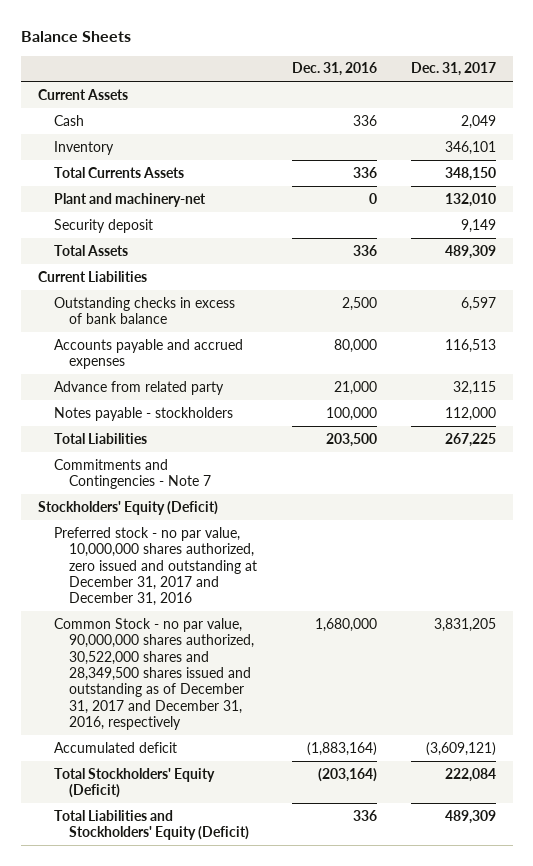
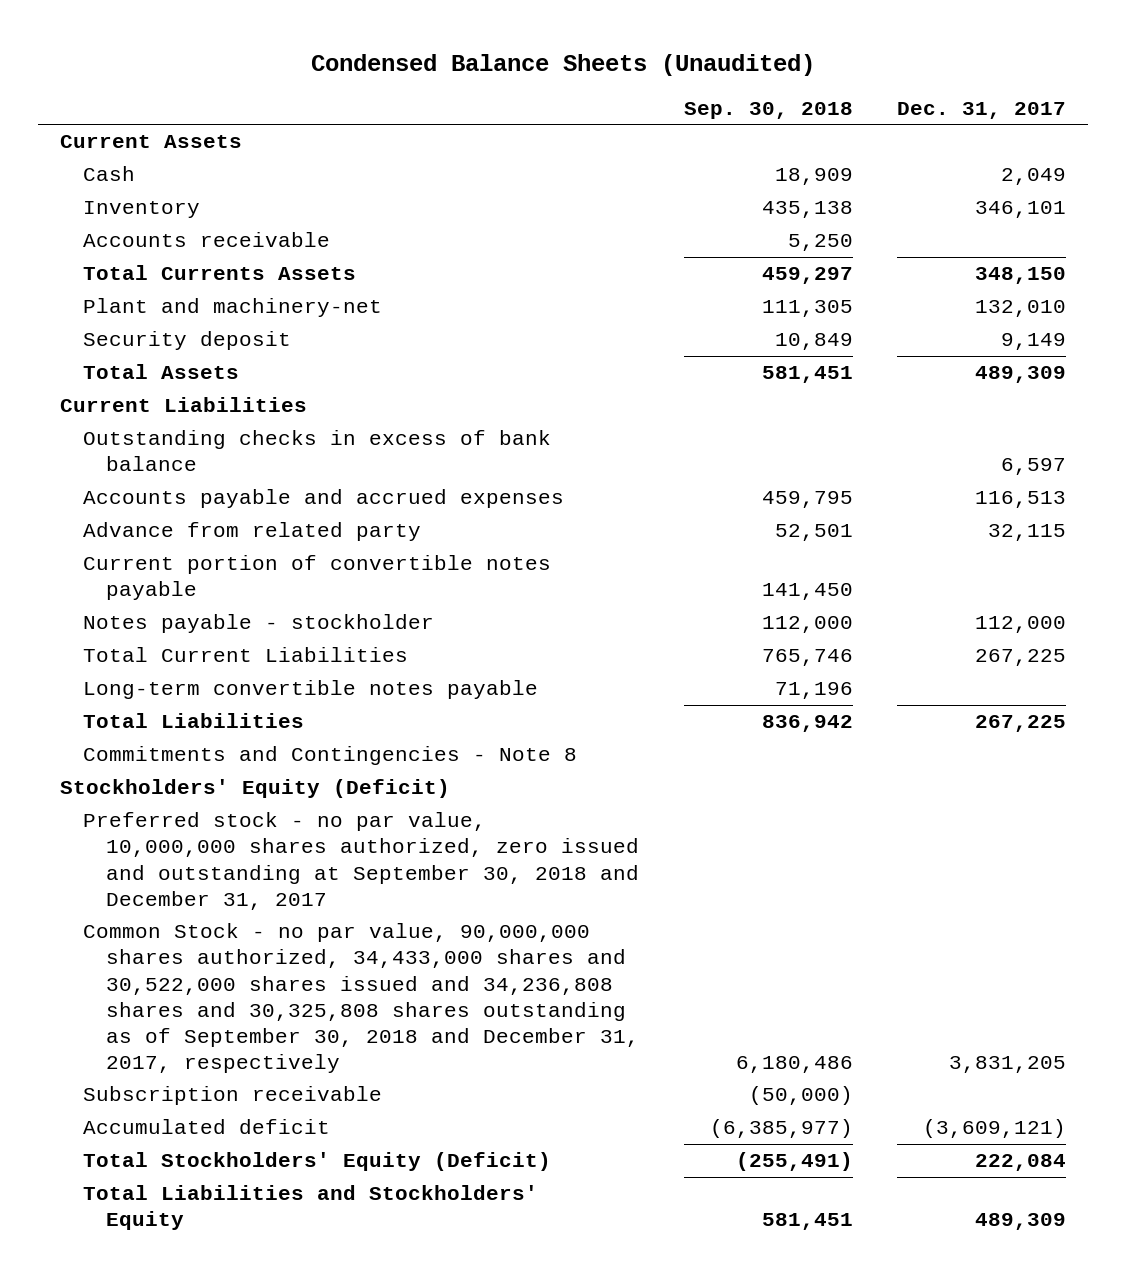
- Balance Sheets
+ Condensed Balance Sheets (Unaudited)
- | Dec. 31, 2016 | Dec. 31, 2017
+ | Sep. 30, 2018 | Dec. 31, 2017
+ Accounts receivable | 5,250 |
- Notes payable - stockholders | 100,000 | 112,000
+ Current portion of convertible notes payable | 141,450 |
+ Notes payable - stockholder | 112,000 | 112,000
+ Total Current Liabilities | 765,746 | 267,225
+ Long-term convertible notes payable | 71,196 |
- Commitments and Contingencies - Note 7
+ Commitments and Contingencies - Note 8
- Preferred stock - no par value, 10,000,000 shares authorized, zero issued and outstanding at December 31, 2017 and December 31, 2016
- Common Stock - no par value, 90,000,000 shares authorized, 30,522,000 shares and 28,349,500 shares issued and outstanding as of December 31, 2017 and December 31, 2016, respectively | 1,680,000 | 3,831,205
+ Preferred stock - no par value, 10,000,000 shares authorized, zero issued and outstanding at September 30, 2018 and December 31, 2017
+ Common Stock - no par value, 90,000,000 shares authorized, 34,433,000 shares and 30,522,000 shares issued and 34,236,808 shares and 30,325,808 shares outstanding as of September 30, 2018 and December 31, 2017, respectively | 6,180,486 | 3,831,205
+ Subscription receivable | (50,000) |
- Total Liabilities and Stockholders' Equity (Deficit) | 336 | 489,309
+ Total Liabilities and Stockholders' Equity | 581,451 | 489,309

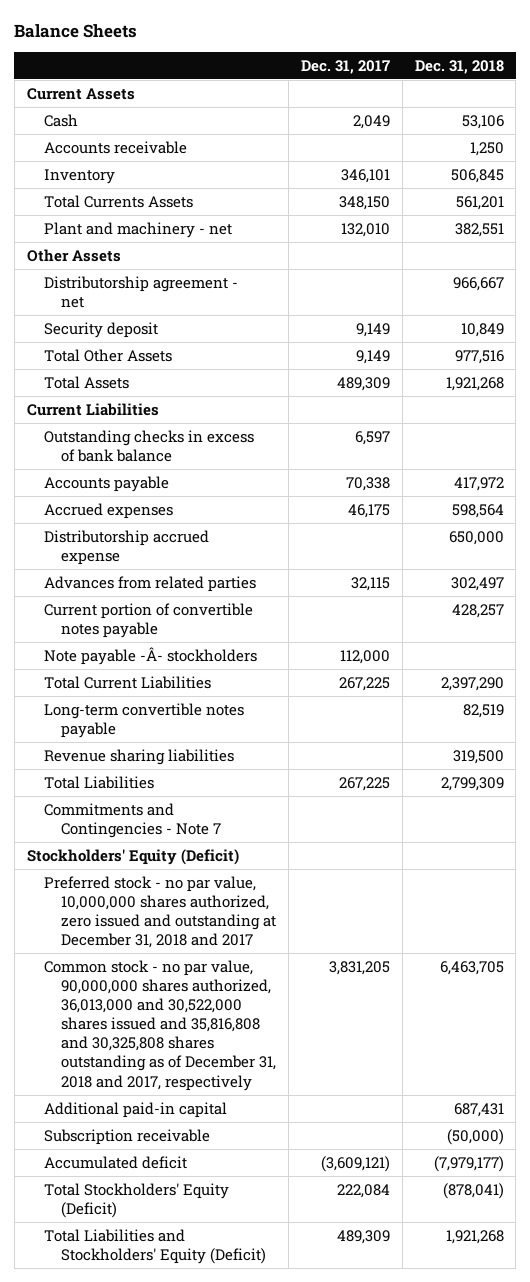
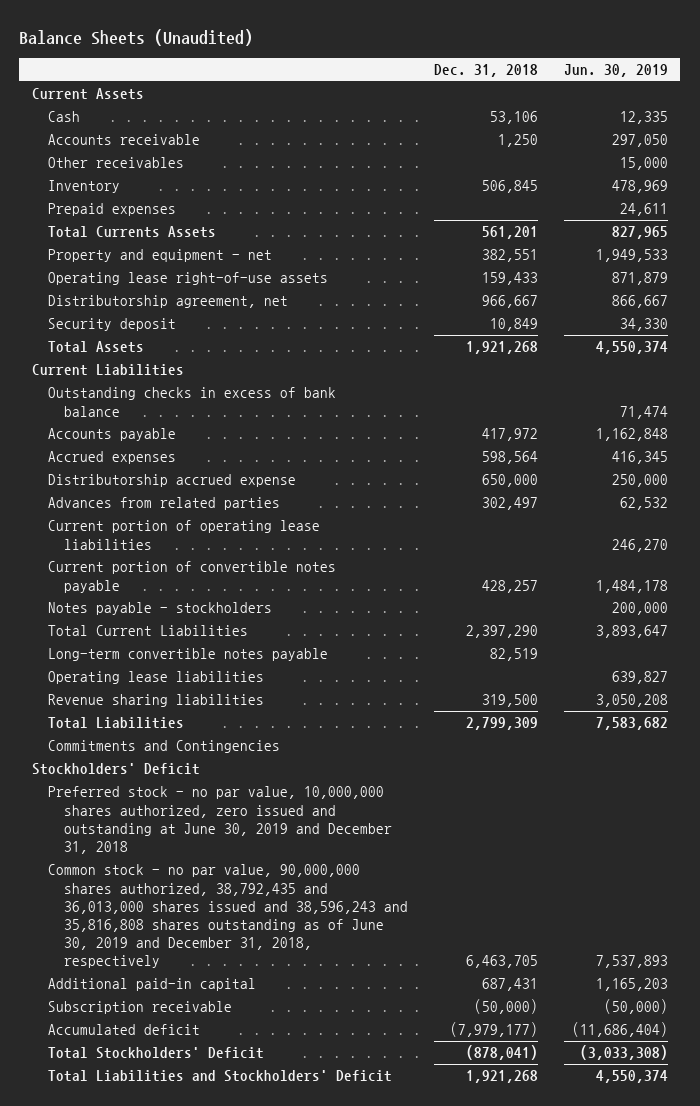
- Balance Sheets
+ Balance Sheets (Unaudited)
- | Dec. 31, 2017 | Dec. 31, 2018
+ | Dec. 31, 2018 | Jun. 30, 2019
+ Other receivables | | 15,000
+ Prepaid expenses | | 24,611
- Plant and machinery - net | 132,010 | 382,551
- Other Assets
- Distributorship agreement - net | | 966,667
+ Property and equipment - net | 382,551 | 1,949,533
+ Operating lease right-of-use assets | 159,433 | 871,879
+ Distributorship agreement, net | 966,667 | 866,667
- Total Other Assets | 9,149 | 977,516
+ Current portion of operating lease liabilities | | 246,270
- Note payable -Â- stockholders | 112,000 |
+ Notes payable - stockholders | | 200,000
+ Operating lease liabilities | | 639,827
- Commitments and Contingencies - Note 7
- Stockholders' Equity (Deficit)
- Preferred stock - no par value, 10,000,000 shares authorized, zero issued and outstanding at December 31, 2018 and 2017
- Common stock - no par value, 90,000,000 shares authorized, 36,013,000 and 30,522,000 shares issued and 35,816,808 and 30,325,808 shares outstanding as of December 31, 2018 and 2017, respectively | 3,831,205 | 6,463,705
+ Commitments and Contingencies
+ Stockholders' Deficit
+ Preferred stock - no par value, 10,000,000 shares authorized, zero issued and outstanding at June 30, 2019 and December 31, 2018
+ Common stock - no par value, 90,000,000 shares authorized, 38,792,435 and 36,013,000 shares issued and 38,596,243 and 35,816,808 shares outstanding as of June 30, 2019 and December 31, 2018, respectively | 6,463,705 | 7,537,893
- Total Stockholders' Equity (Deficit) | 222,084 | (878,041)
- Total Liabilities and Stockholders' Equity (Deficit) | 489,309 | 1,921,268
+ Total Stockholders' Deficit | (878,041) | (3,033,308)
+ Total Liabilities and Stockholders' Deficit | 1,921,268 | 4,550,374

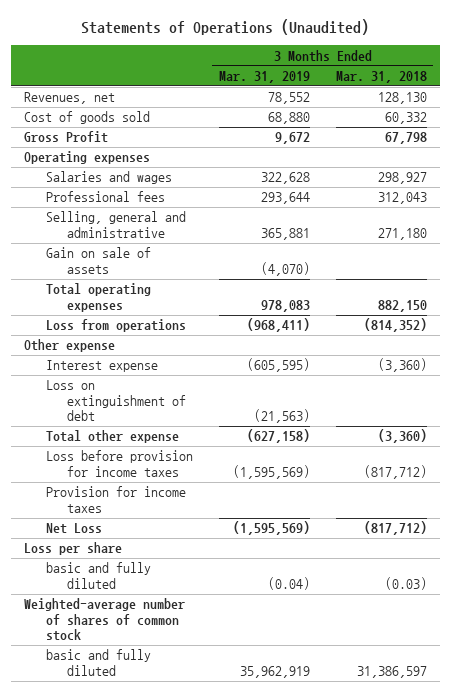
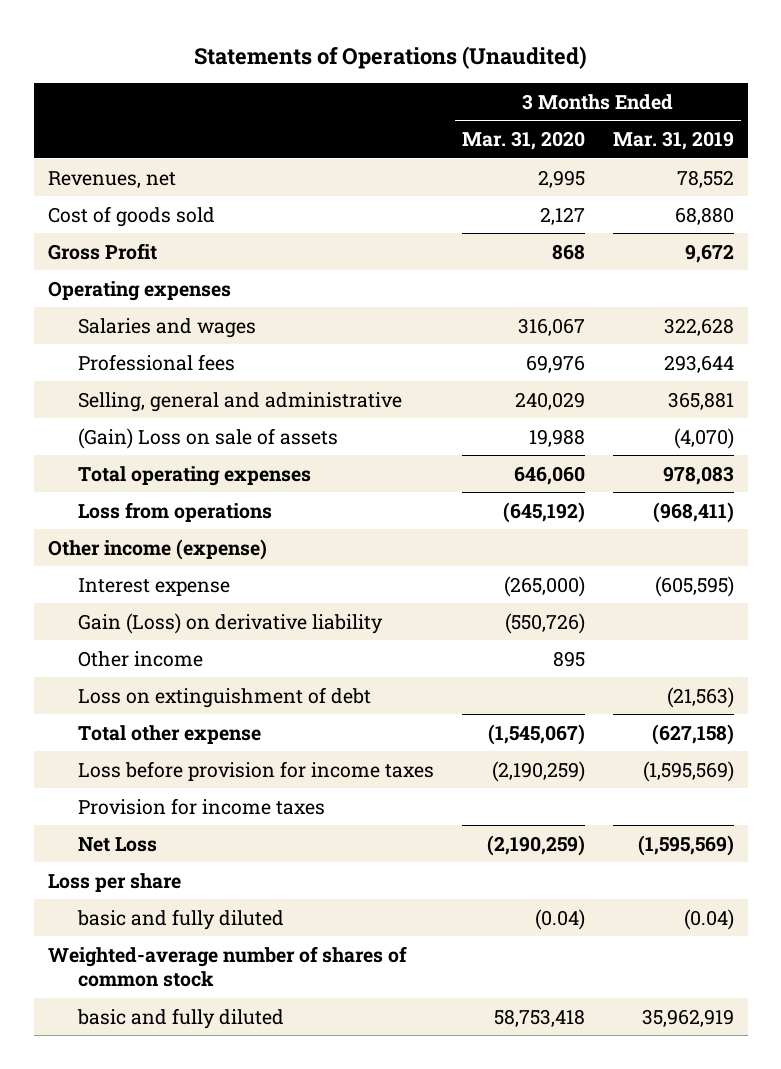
- | 3 Months Ended Mar. 31, 2019 | 3 Months Ended Mar. 31, 2018
+ | 3 Months Ended Mar. 31, 2020 | 3 Months Ended Mar. 31, 2019
- Gain on sale of assets | (4,070) |
+ (Gain) Loss on sale of assets | 19,988 | (4,070)
- Other expense
+ Other income (expense)
+ Gain (Loss) on derivative liability | (550,726) |
+ Other income | 895 |

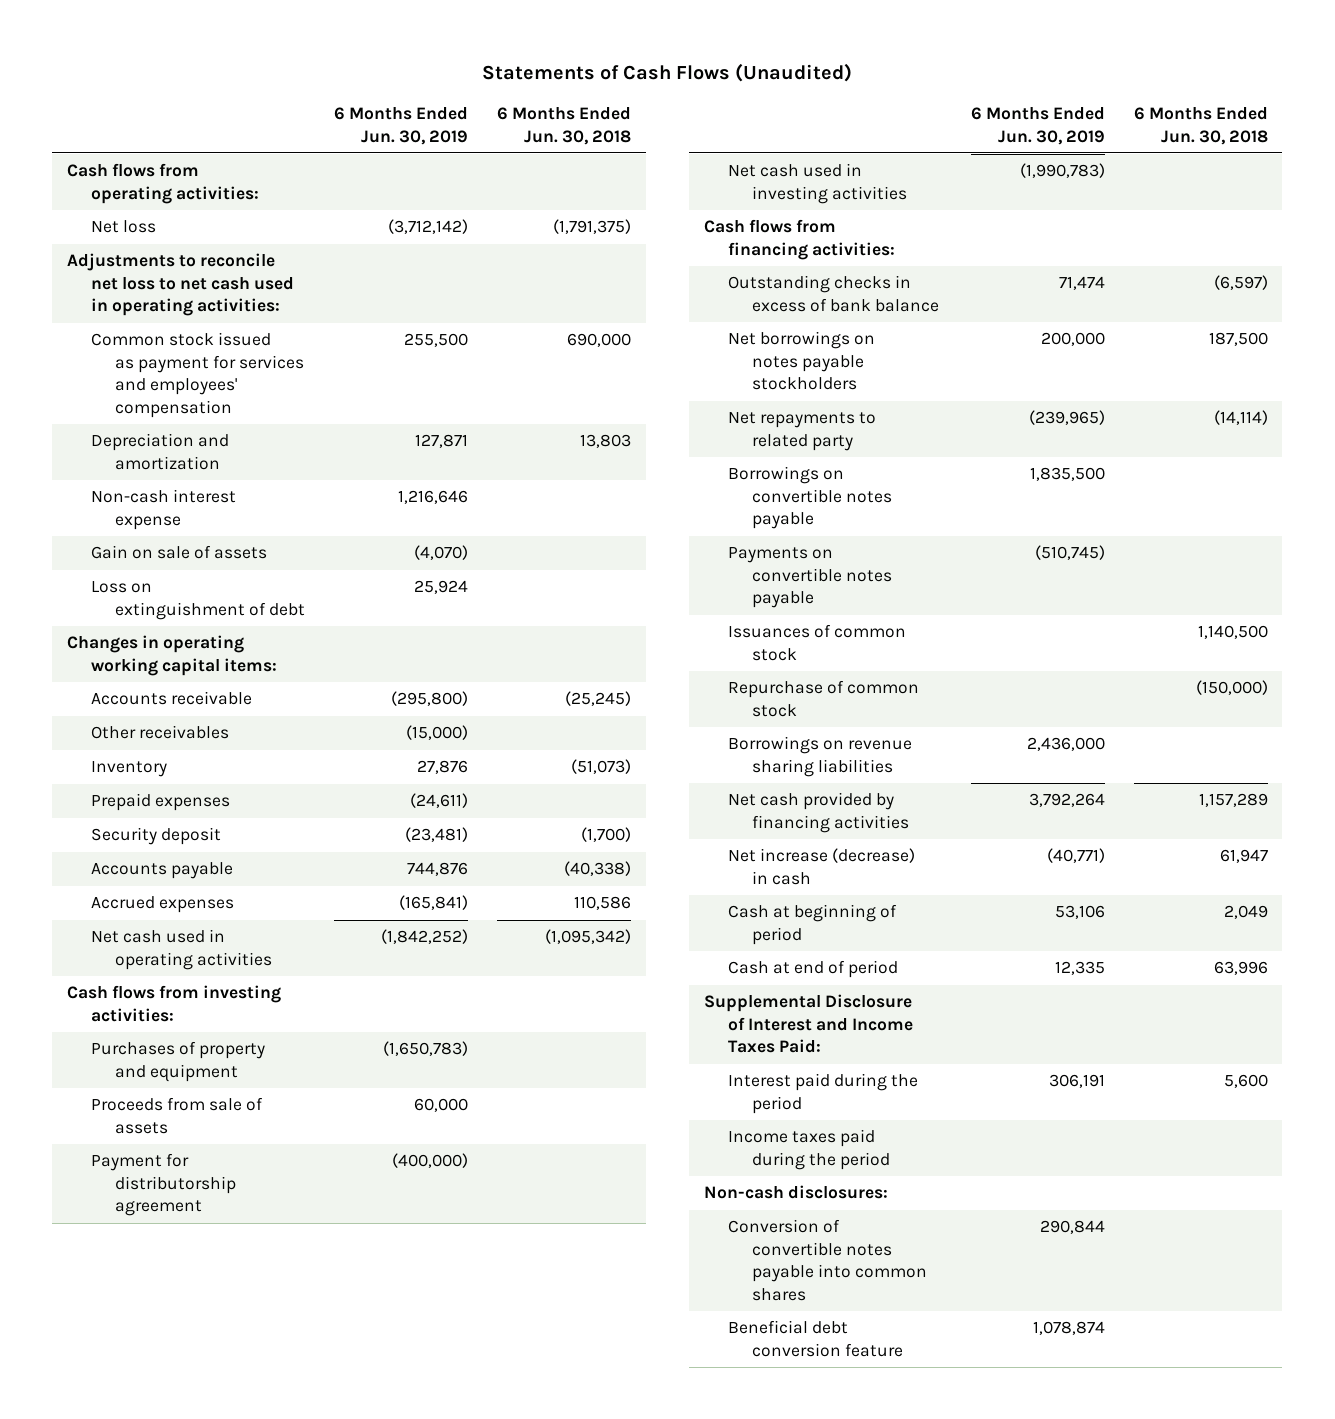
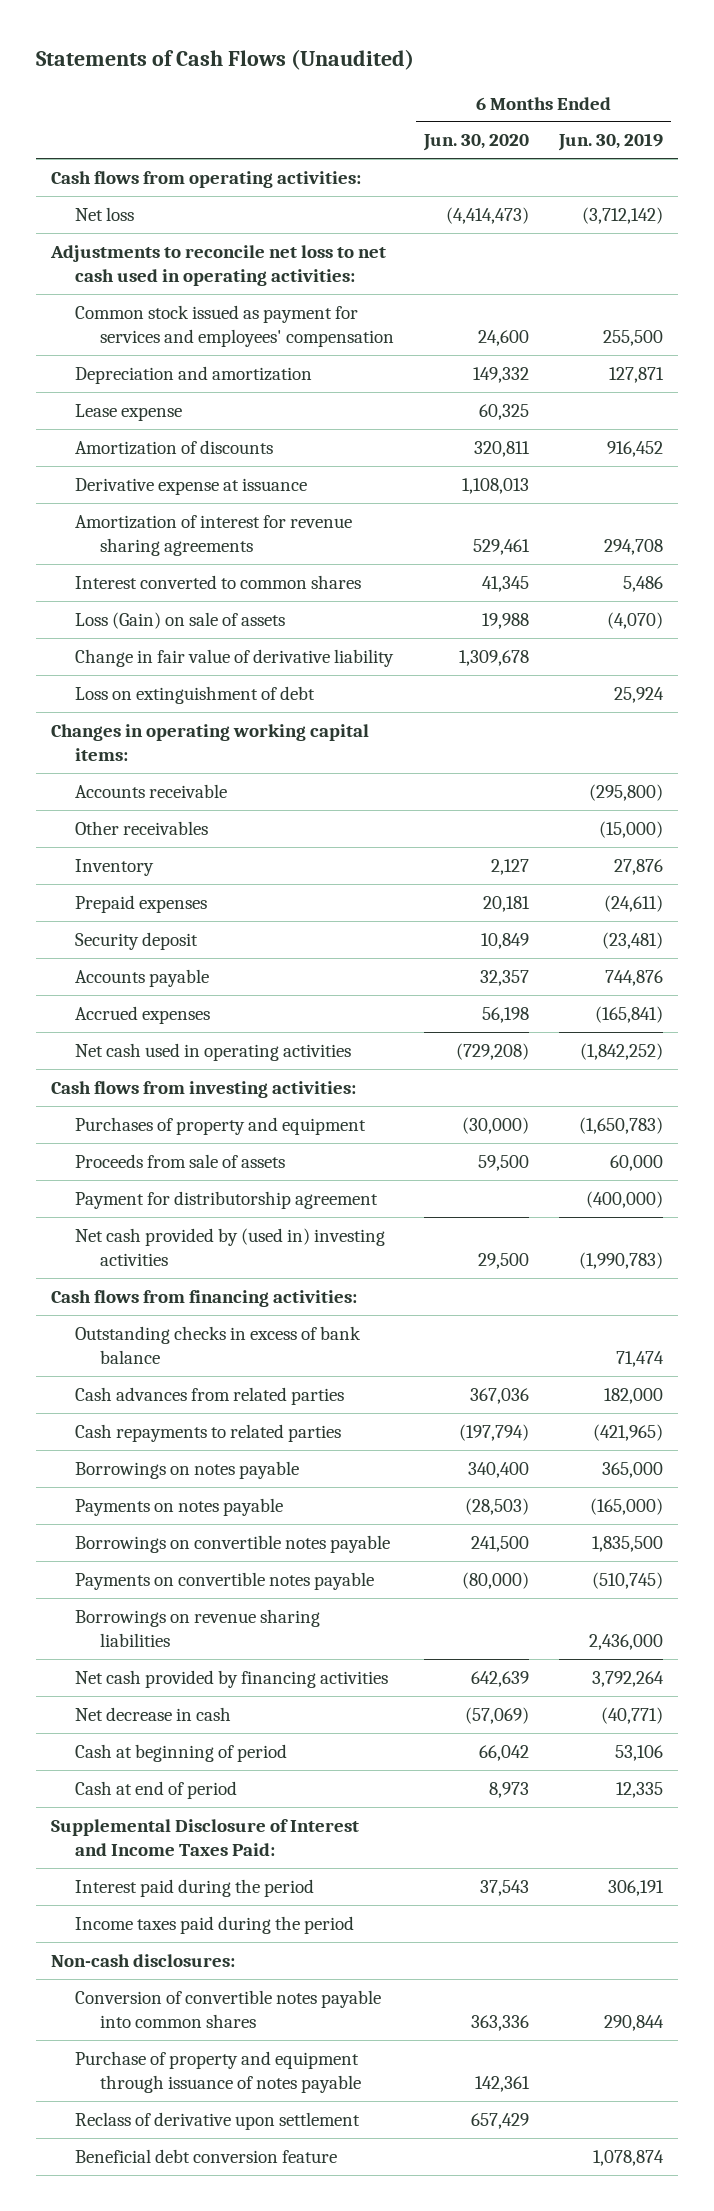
- | 6 Months Ended Jun. 30, 2019 | 6 Months Ended Jun. 30, 2018
+ | 6 Months Ended Jun. 30, 2020 | 6 Months Ended Jun. 30, 2019
- Non-cash interest expense | 1,216,646 |
- Gain on sale of assets | (4,070) |
+ Lease expense | 60,325 |
+ Amortization of discounts | 320,811 | 916,452
+ Derivative expense at issuance | 1,108,013 |
+ Amortization of interest for revenue sharing agreements | 529,461 | 294,708
+ Interest converted to common shares | 41,345 | 5,486
+ Loss (Gain) on sale of assets | 19,988 | (4,070)
+ Change in fair value of derivative liability | 1,309,678 |
- Net cash used in investing activities | (1,990,783) |
+ Net cash provided by (used in) investing activities | 29,500 | (1,990,783)
- Net borrowings on notes payable stockholders | 200,000 | 187,500
- Net repayments to related party | (239,965) | (14,114)
+ Cash advances from related parties | 367,036 | 182,000
+ Cash repayments to related parties | (197,794) | (421,965)
+ Borrowings on notes payable | 340,400 | 365,000
+ Payments on notes payable | (28,503) | (165,000)
- Issuances of common stock | | 1,140,500
- Repurchase of common stock | | (150,000)
- Net increase (decrease) in cash | (40,771) | 61,947
+ Net decrease in cash | (57,069) | (40,771)
+ Purchase of property and equipment through issuance of notes payable | 142,361 |
+ Reclass of derivative upon settlement | 657,429 |

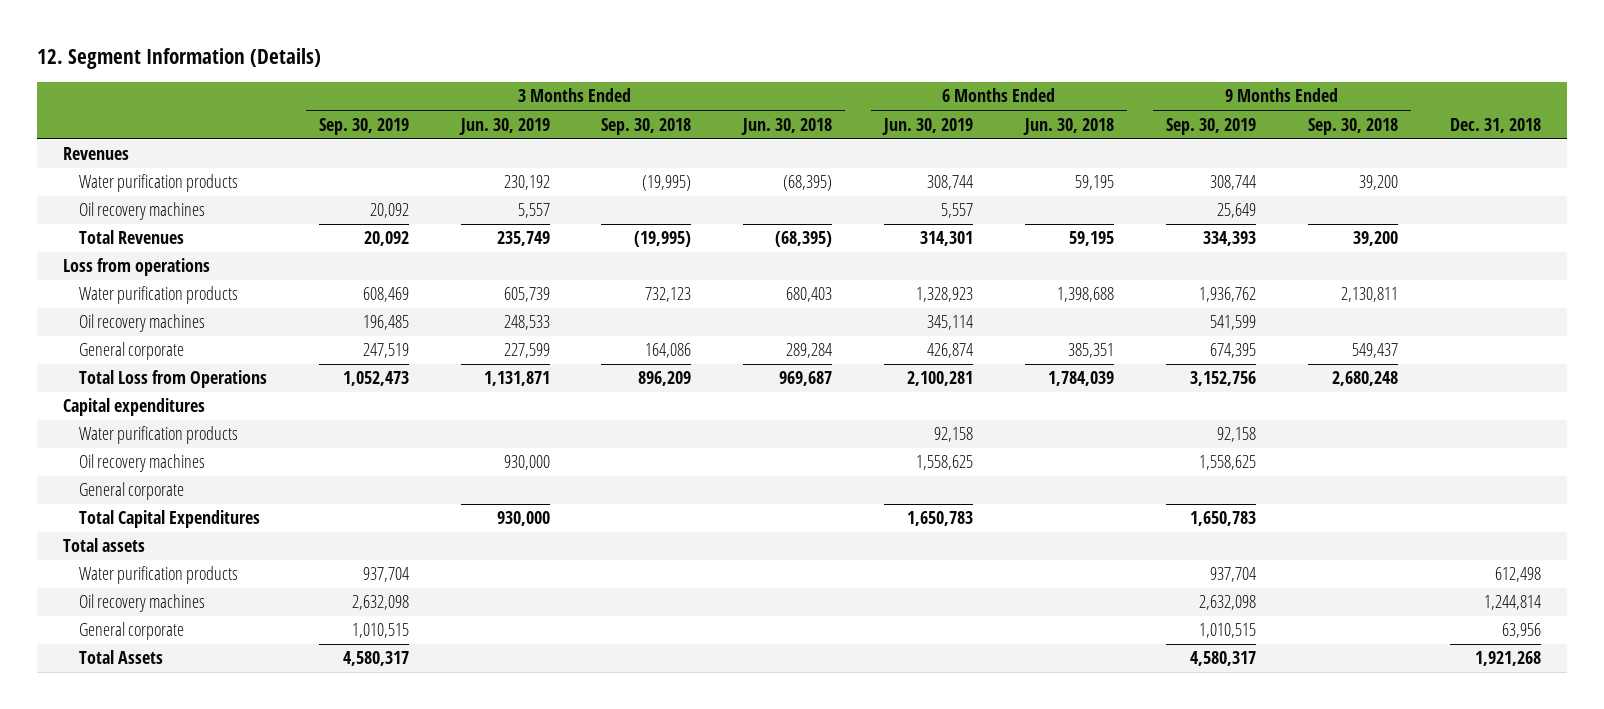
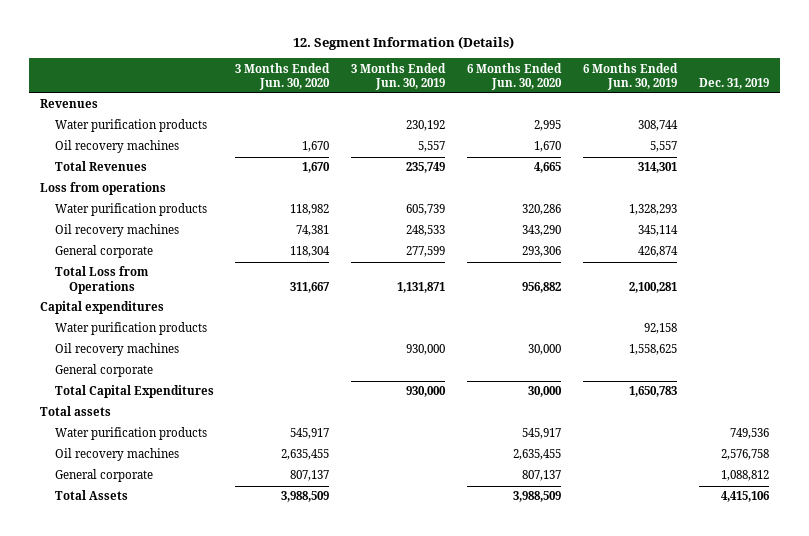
- | 3 Months Ended Sep. 30, 2019 | 3 Months Ended Jun. 30, 2019 | 3 Months Ended Sep. 30, 2018 | 3 Months Ended Jun. 30, 2018 | 6 Months Ended Jun. 30, 2019 | 6 Months Ended Jun. 30, 2018 | 9 Months Ended Sep. 30, 2019 | 9 Months Ended Sep. 30, 2018 | Dec. 31, 2018
+ | 3 Months Ended Jun. 30, 2020 | 3 Months Ended Jun. 30, 2019 | 6 Months Ended Jun. 30, 2020 | 6 Months Ended Jun. 30, 2019 | Dec. 31, 2019
- Water purification products | 608,469 | 605,739 | 732,123 | 680,403 | 1,328,923 | 1,398,688 | 1,936,762 | 2,130,811 |
+ Water purification products | 118,982 | 605,739 | 320,286 | 1,328,293 |
- General corporate | 247,519 | 227,599 | 164,086 | 289,284 | 426,874 | 385,351 | 674,395 | 549,437 |
+ General corporate | 118,304 | 277,599 | 293,306 | 426,874 |

